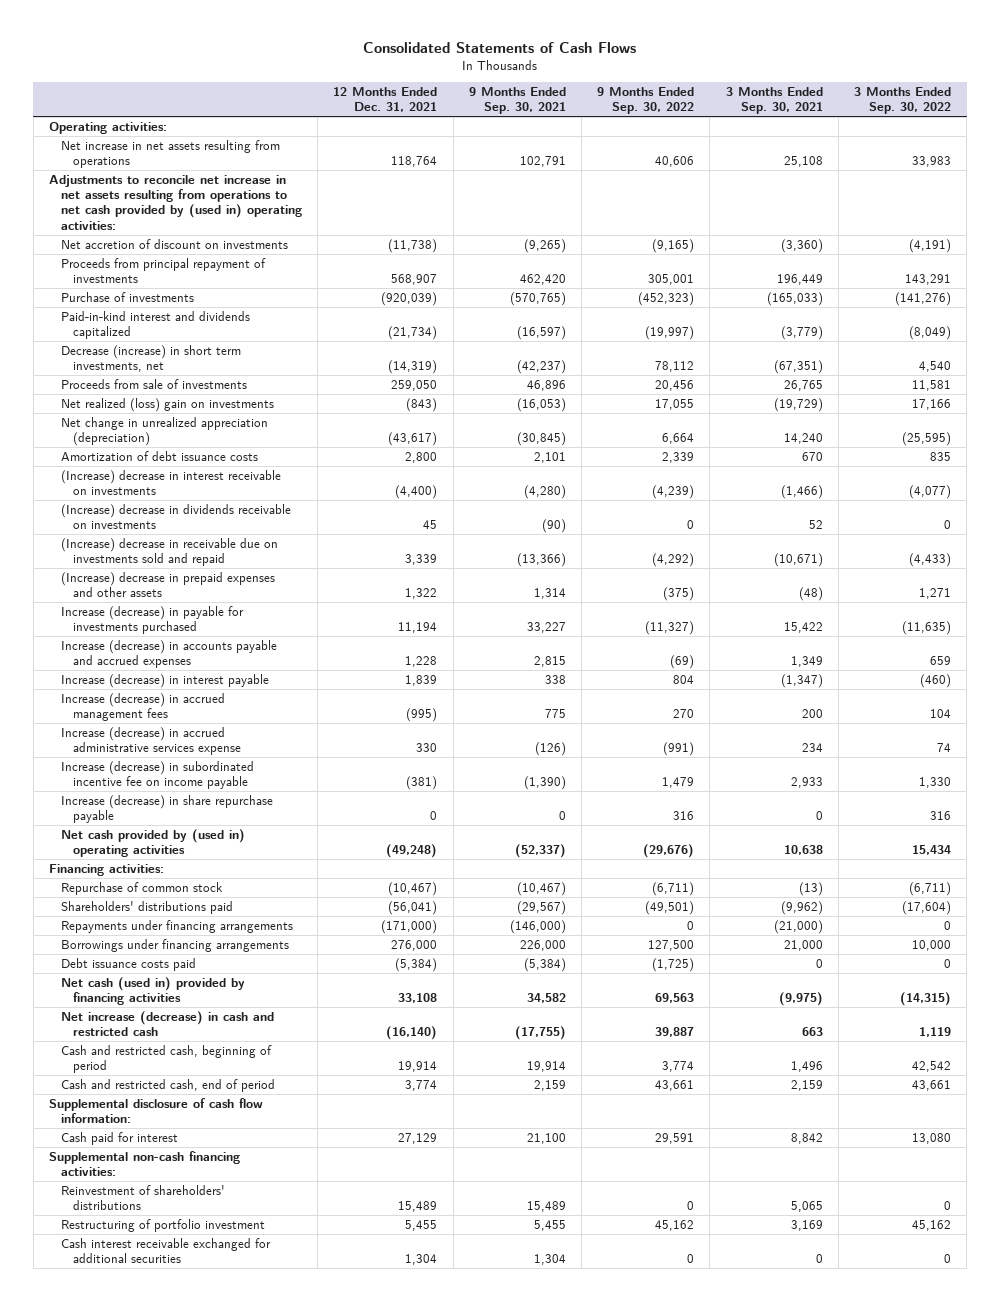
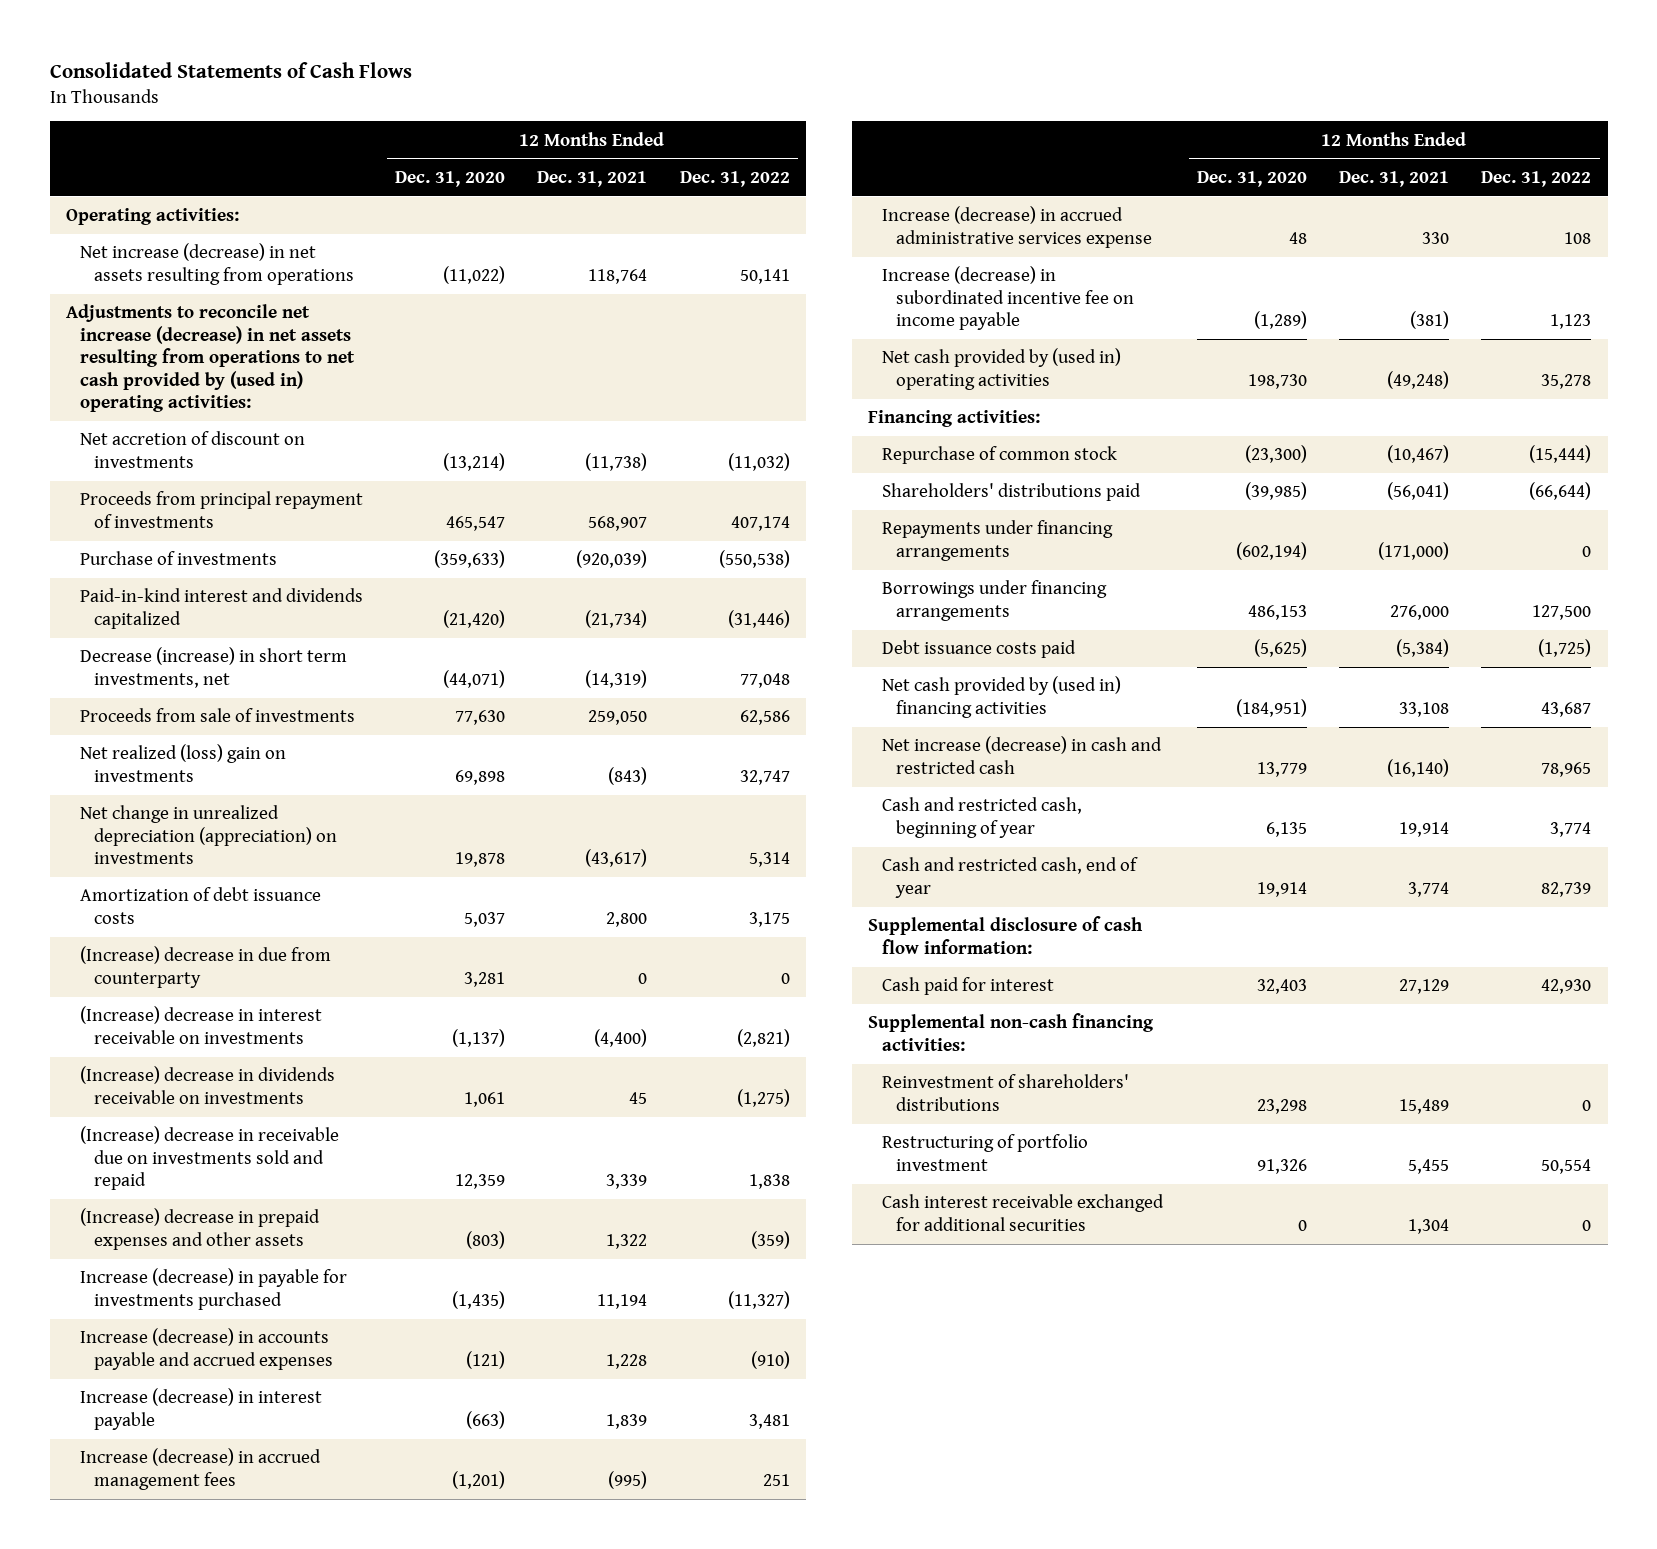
- | 12 Months Ended Dec. 31, 2021 | 9 Months Ended Sep. 30, 2021 | 9 Months Ended Sep. 30, 2022 | 3 Months Ended Sep. 30, 2021 | 3 Months Ended Sep. 30, 2022
+ | 12 Months Ended Dec. 31, 2020 | 12 Months Ended Dec. 31, 2021 | 12 Months Ended Dec. 31, 2022
- Net increase in net assets resulting from operations | 118,764 | 102,791 | 40,606 | 25,108 | 33,983
- Adjustments to reconcile net increase in net assets resulting from operations to net cash provided by (used in) operating activities:
+ Net increase (decrease) in net assets resulting from operations | (11,022) | 118,764 | 50,141
+ Adjustments to reconcile net increase (decrease) in net assets resulting from operations to net cash provided by (used in) operating activities:
- Net change in unrealized appreciation (depreciation) | (43,617) | (30,845) | 6,664 | 14,240 | (25,595)
+ Net change in unrealized depreciation (appreciation) on investments | 19,878 | (43,617) | 5,314
+ (Increase) decrease in due from counterparty | 3,281 | 0 | 0
- Increase (decrease) in share repurchase payable | 0 | 0 | 316 | 0 | 316
- Net cash (used in) provided by financing activities | 33,108 | 34,582 | 69,563 | (9,975) | (14,315)
+ Net cash provided by (used in) financing activities | (184,951) | 33,108 | 43,687
- Cash and restricted cash, beginning of period | 19,914 | 19,914 | 3,774 | 1,496 | 42,542
- Cash and restricted cash, end of period | 3,774 | 2,159 | 43,661 | 2,159 | 43,661
+ Cash and restricted cash, beginning of year | 6,135 | 19,914 | 3,774
+ Cash and restricted cash, end of year | 19,914 | 3,774 | 82,739

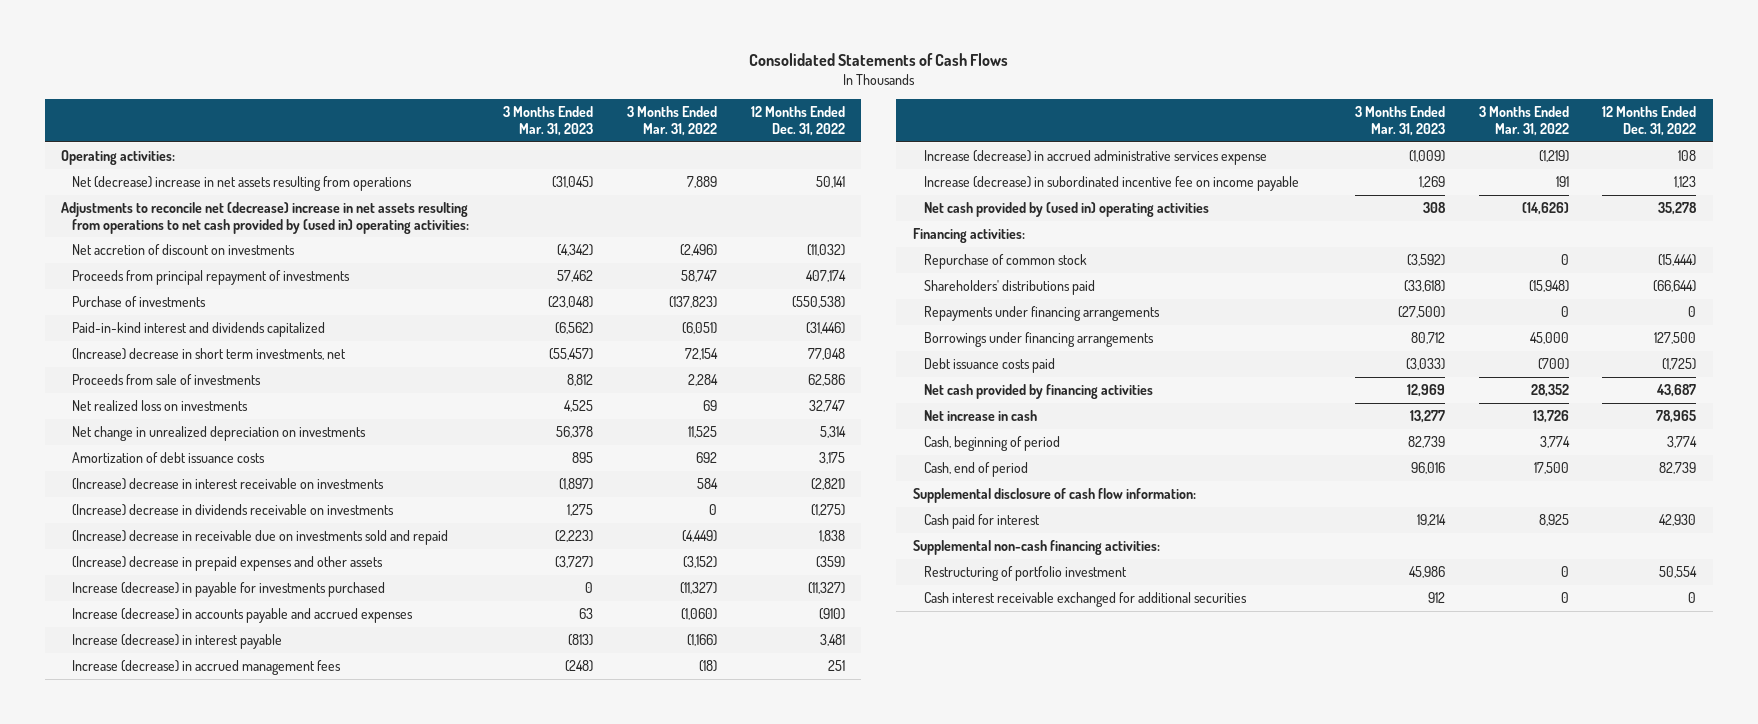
- | 12 Months Ended Dec. 31, 2020 | 12 Months Ended Dec. 31, 2021 | 12 Months Ended Dec. 31, 2022
+ | 3 Months Ended Mar. 31, 2023 | 3 Months Ended Mar. 31, 2022 | 12 Months Ended Dec. 31, 2022
- Net increase (decrease) in net assets resulting from operations | (11,022) | 118,764 | 50,141
- Adjustments to reconcile net increase (decrease) in net assets resulting from operations to net cash provided by (used in) operating activities:
+ Net (decrease) increase in net assets resulting from operations | (31,045) | 7,889 | 50,141
+ Adjustments to reconcile net (decrease) increase in net assets resulting from operations to net cash provided by (used in) operating activities:
- Decrease (increase) in short term investments, net | (44,071) | (14,319) | 77,048
+ (Increase) decrease in short term investments, net | (55,457) | 72,154 | 77,048
- Net realized (loss) gain on investments | 69,898 | (843) | 32,747
- Net change in unrealized depreciation (appreciation) on investments | 19,878 | (43,617) | 5,314
+ Net realized loss on investments | 4,525 | 69 | 32,747
+ Net change in unrealized depreciation on investments | 56,378 | 11,525 | 5,314
- (Increase) decrease in due from counterparty | 3,281 | 0 | 0
- Net cash provided by (used in) financing activities | (184,951) | 33,108 | 43,687
- Net increase (decrease) in cash and restricted cash | 13,779 | (16,140) | 78,965
- Cash and restricted cash, beginning of year | 6,135 | 19,914 | 3,774
- Cash and restricted cash, end of year | 19,914 | 3,774 | 82,739
+ Net cash provided by financing activities | 12,969 | 28,352 | 43,687
+ Net increase in cash | 13,277 | 13,726 | 78,965
+ Cash, beginning of period | 82,739 | 3,774 | 3,774
+ Cash, end of period | 96,016 | 17,500 | 82,739
- Reinvestment of shareholders' distributions | 23,298 | 15,489 | 0

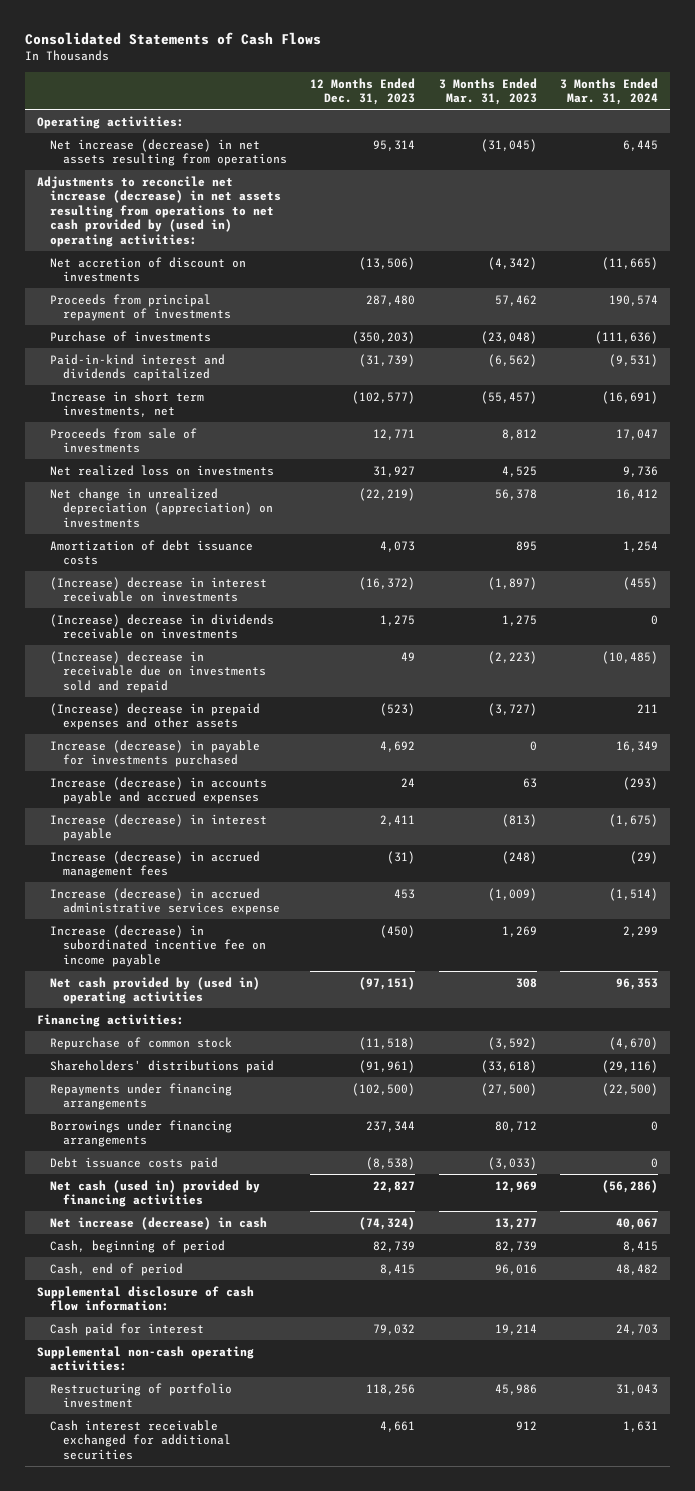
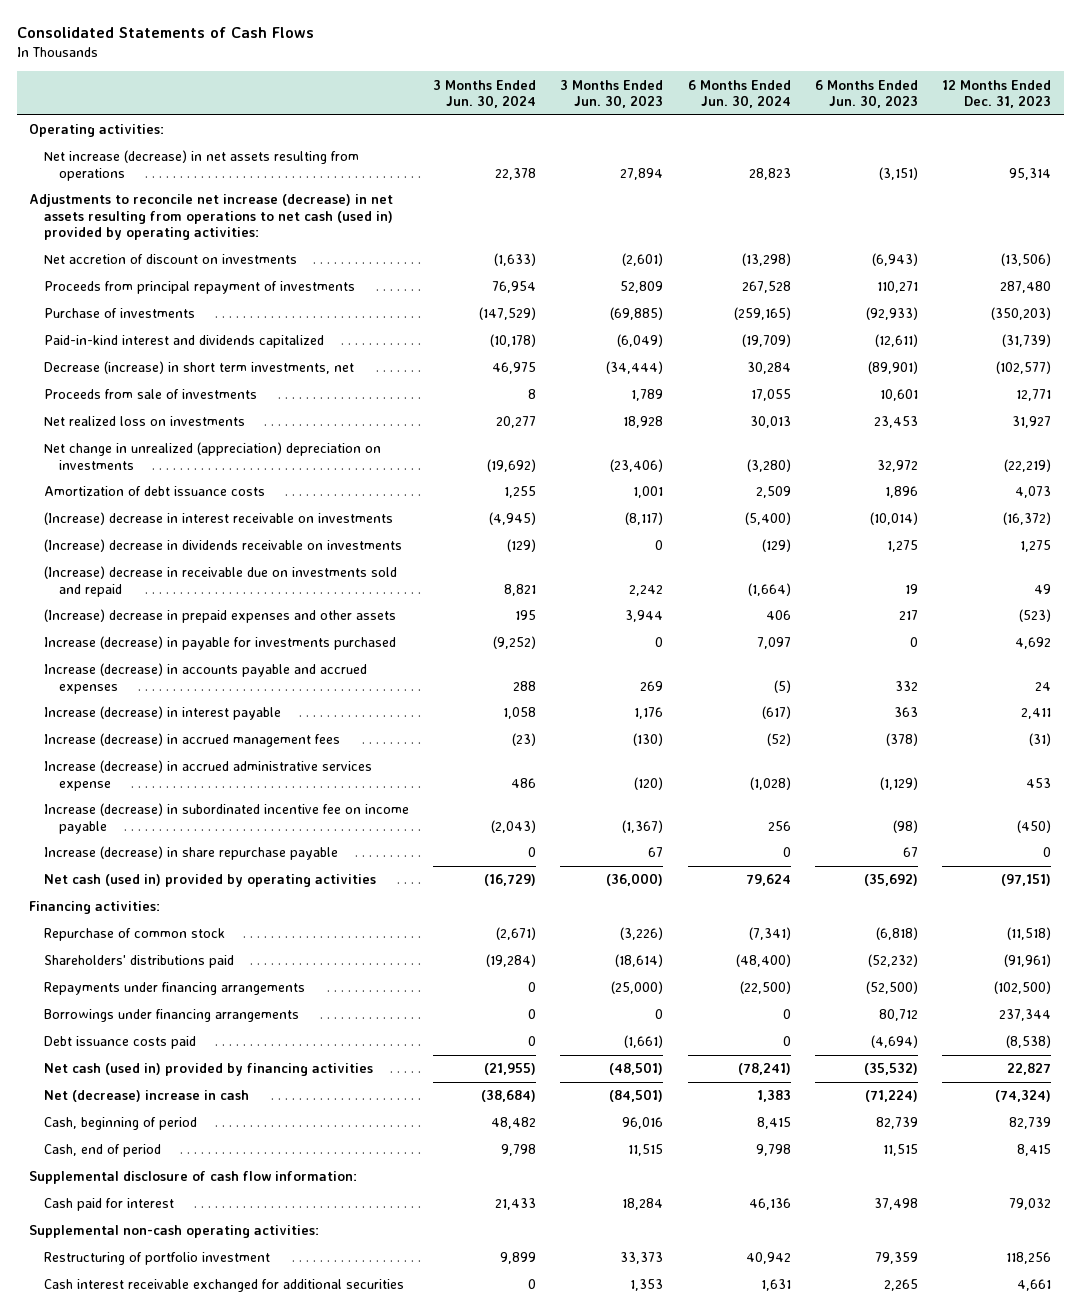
- | 12 Months Ended Dec. 31, 2023 | 3 Months Ended Mar. 31, 2023 | 3 Months Ended Mar. 31, 2024
+ | 3 Months Ended Jun. 30, 2024 | 3 Months Ended Jun. 30, 2023 | 6 Months Ended Jun. 30, 2024 | 6 Months Ended Jun. 30, 2023 | 12 Months Ended Dec. 31, 2023
- Adjustments to reconcile net increase (decrease) in net assets resulting from operations to net cash provided by (used in) operating activities:
+ Adjustments to reconcile net increase (decrease) in net assets resulting from operations to net cash (used in) provided by operating activities:
- Increase in short term investments, net | (102,577) | (55,457) | (16,691)
+ Decrease (increase) in short term investments, net | 46,975 | (34,444) | 30,284 | (89,901) | (102,577)
- Net change in unrealized depreciation (appreciation) on investments | (22,219) | 56,378 | 16,412
+ Net change in unrealized (appreciation) depreciation on investments | (19,692) | (23,406) | (3,280) | 32,972 | (22,219)
- Net cash provided by (used in) operating activities | (97,151) | 308 | 96,353
+ Increase (decrease) in share repurchase payable | 0 | 67 | 0 | 67 | 0
+ Net cash (used in) provided by operating activities | (16,729) | (36,000) | 79,624 | (35,692) | (97,151)
- Net increase (decrease) in cash | (74,324) | 13,277 | 40,067
+ Net (decrease) increase in cash | (38,684) | (84,501) | 1,383 | (71,224) | (74,324)

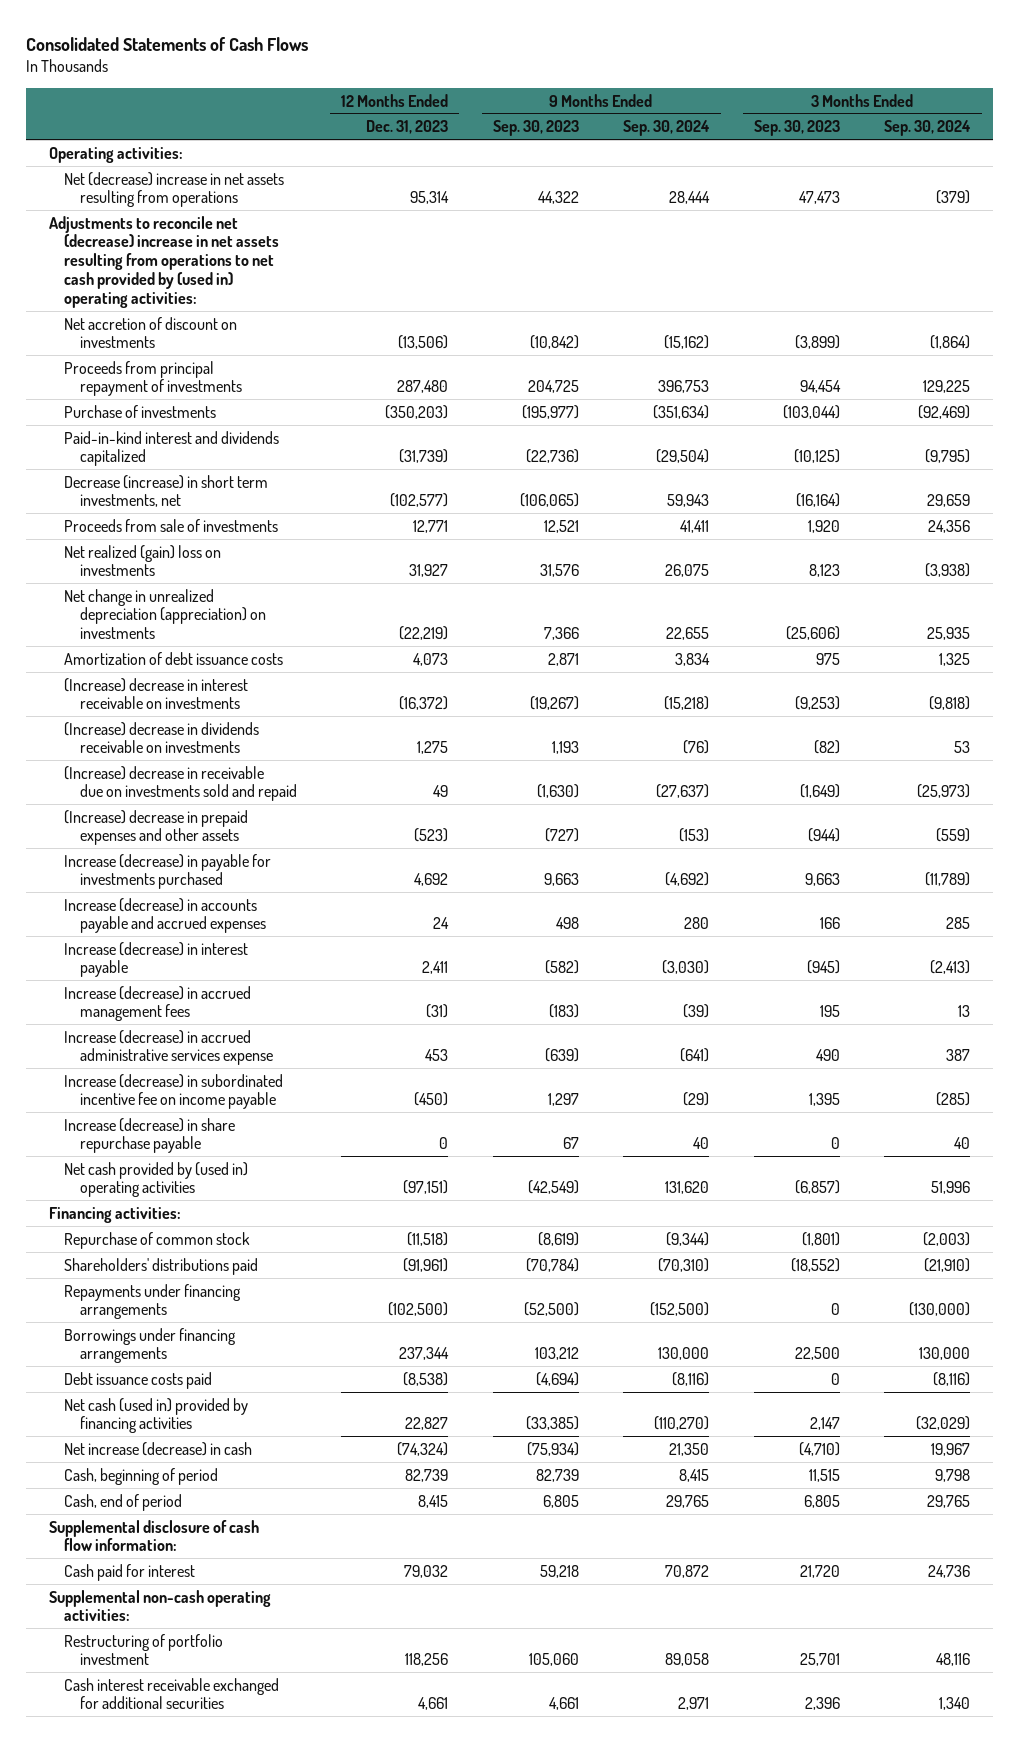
- | 3 Months Ended Jun. 30, 2024 | 3 Months Ended Jun. 30, 2023 | 6 Months Ended Jun. 30, 2024 | 6 Months Ended Jun. 30, 2023 | 12 Months Ended Dec. 31, 2023
+ | 12 Months Ended Dec. 31, 2023 | 9 Months Ended Sep. 30, 2023 | 9 Months Ended Sep. 30, 2024 | 3 Months Ended Sep. 30, 2023 | 3 Months Ended Sep. 30, 2024
- Net increase (decrease) in net assets resulting from operations | 22,378 | 27,894 | 28,823 | (3,151) | 95,314
- Adjustments to reconcile net increase (decrease) in net assets resulting from operations to net cash (used in) provided by operating activities:
+ Net (decrease) increase in net assets resulting from operations | 95,314 | 44,322 | 28,444 | 47,473 | (379)
+ Adjustments to reconcile net (decrease) increase in net assets resulting from operations to net cash provided by (used in) operating activities:
- Net realized loss on investments | 20,277 | 18,928 | 30,013 | 23,453 | 31,927
- Net change in unrealized (appreciation) depreciation on investments | (19,692) | (23,406) | (3,280) | 32,972 | (22,219)
+ Net realized (gain) loss on investments | 31,927 | 31,576 | 26,075 | 8,123 | (3,938)
+ Net change in unrealized depreciation (appreciation) on investments | (22,219) | 7,366 | 22,655 | (25,606) | 25,935
- Net cash (used in) provided by operating activities | (16,729) | (36,000) | 79,624 | (35,692) | (97,151)
+ Net cash provided by (used in) operating activities | (97,151) | (42,549) | 131,620 | (6,857) | 51,996
- Net (decrease) increase in cash | (38,684) | (84,501) | 1,383 | (71,224) | (74,324)
+ Net increase (decrease) in cash | (74,324) | (75,934) | 21,350 | (4,710) | 19,967

